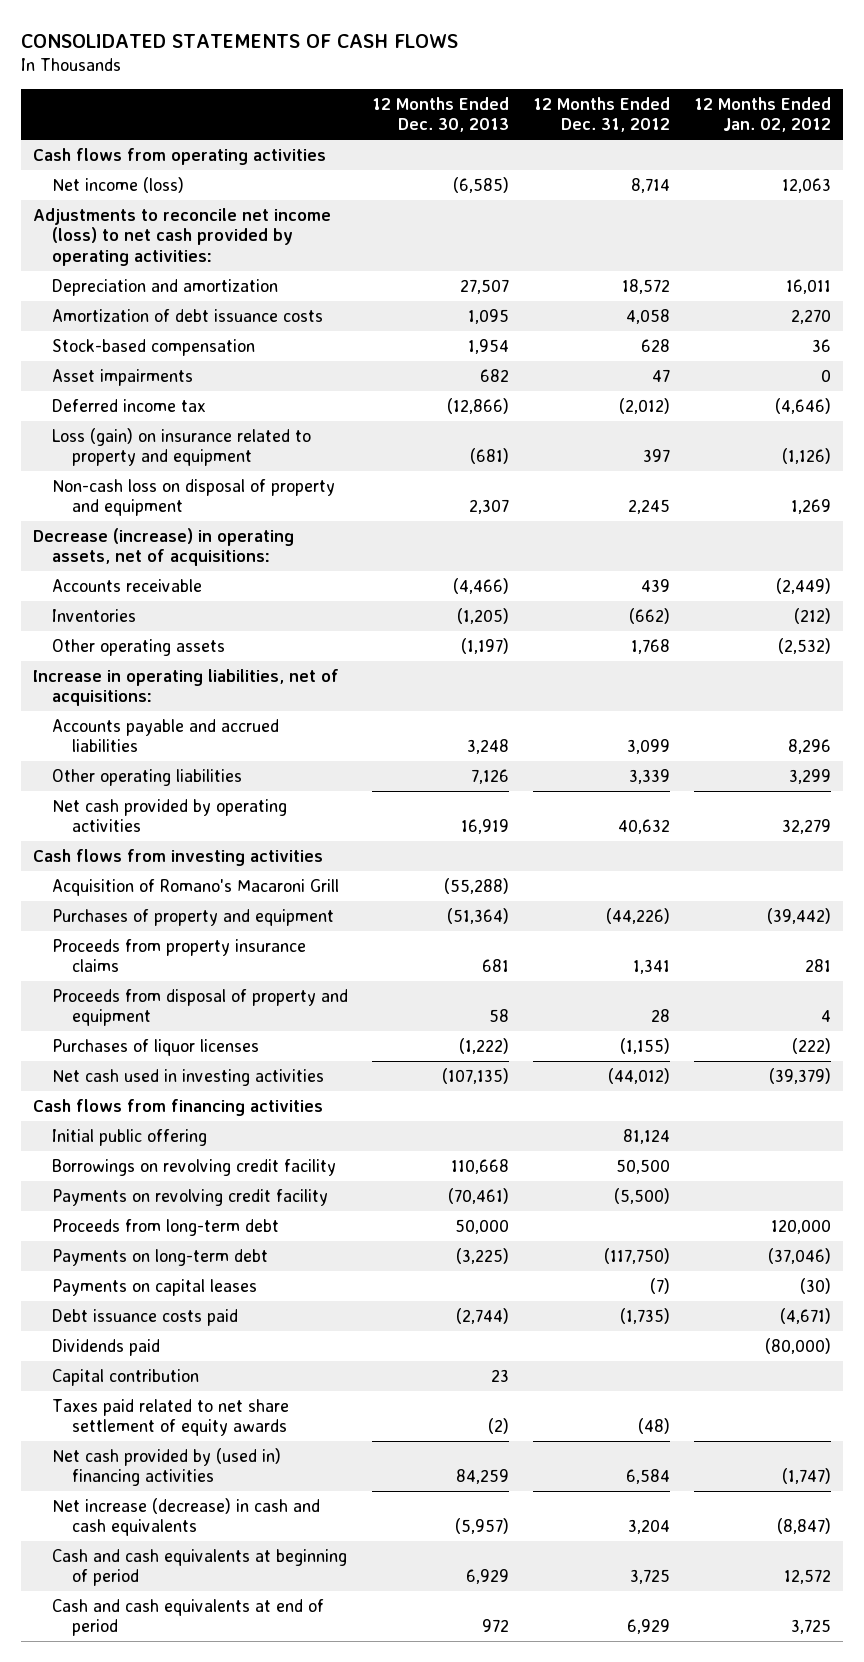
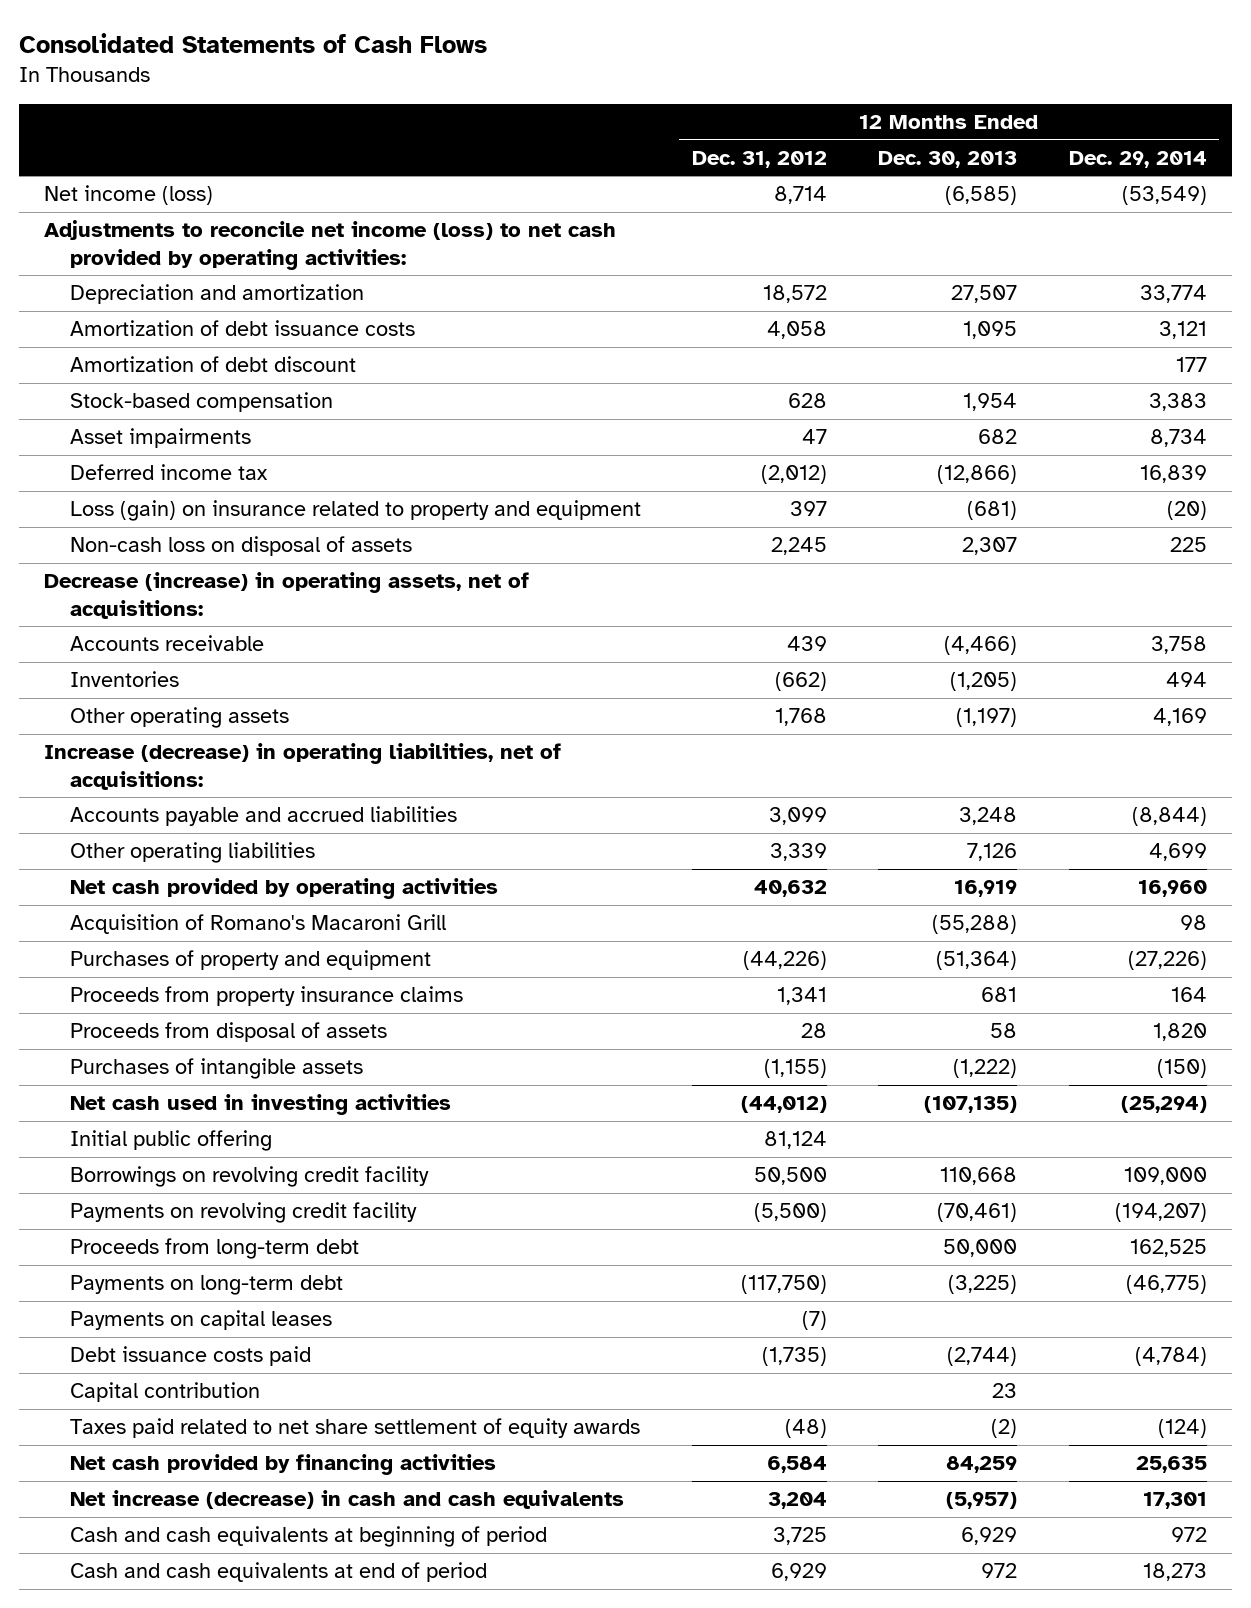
- CONSOLIDATED STATEMENTS OF CASH FLOWS
+ Consolidated Statements of Cash Flows
- | 12 Months Ended Dec. 30, 2013 | 12 Months Ended Dec. 31, 2012 | 12 Months Ended Jan. 02, 2012
+ | 12 Months Ended Dec. 31, 2012 | 12 Months Ended Dec. 30, 2013 | 12 Months Ended Dec. 29, 2014
- Cash flows from operating activities
+ Amortization of debt discount | | | 177
- Non-cash loss on disposal of property and equipment | 2,307 | 2,245 | 1,269
+ Non-cash loss on disposal of assets | 2,245 | 2,307 | 225
- Increase in operating liabilities, net of acquisitions:
+ Increase (decrease) in operating liabilities, net of acquisitions:
- Cash flows from investing activities
- Proceeds from disposal of property and equipment | 58 | 28 | 4
- Purchases of liquor licenses | (1,222) | (1,155) | (222)
+ Proceeds from disposal of assets | 28 | 58 | 1,820
+ Purchases of intangible assets | (1,155) | (1,222) | (150)
- Cash flows from financing activities
- Dividends paid | | | (80,000)
- Net cash provided by (used in) financing activities | 84,259 | 6,584 | (1,747)
+ Net cash provided by financing activities | 6,584 | 84,259 | 25,635

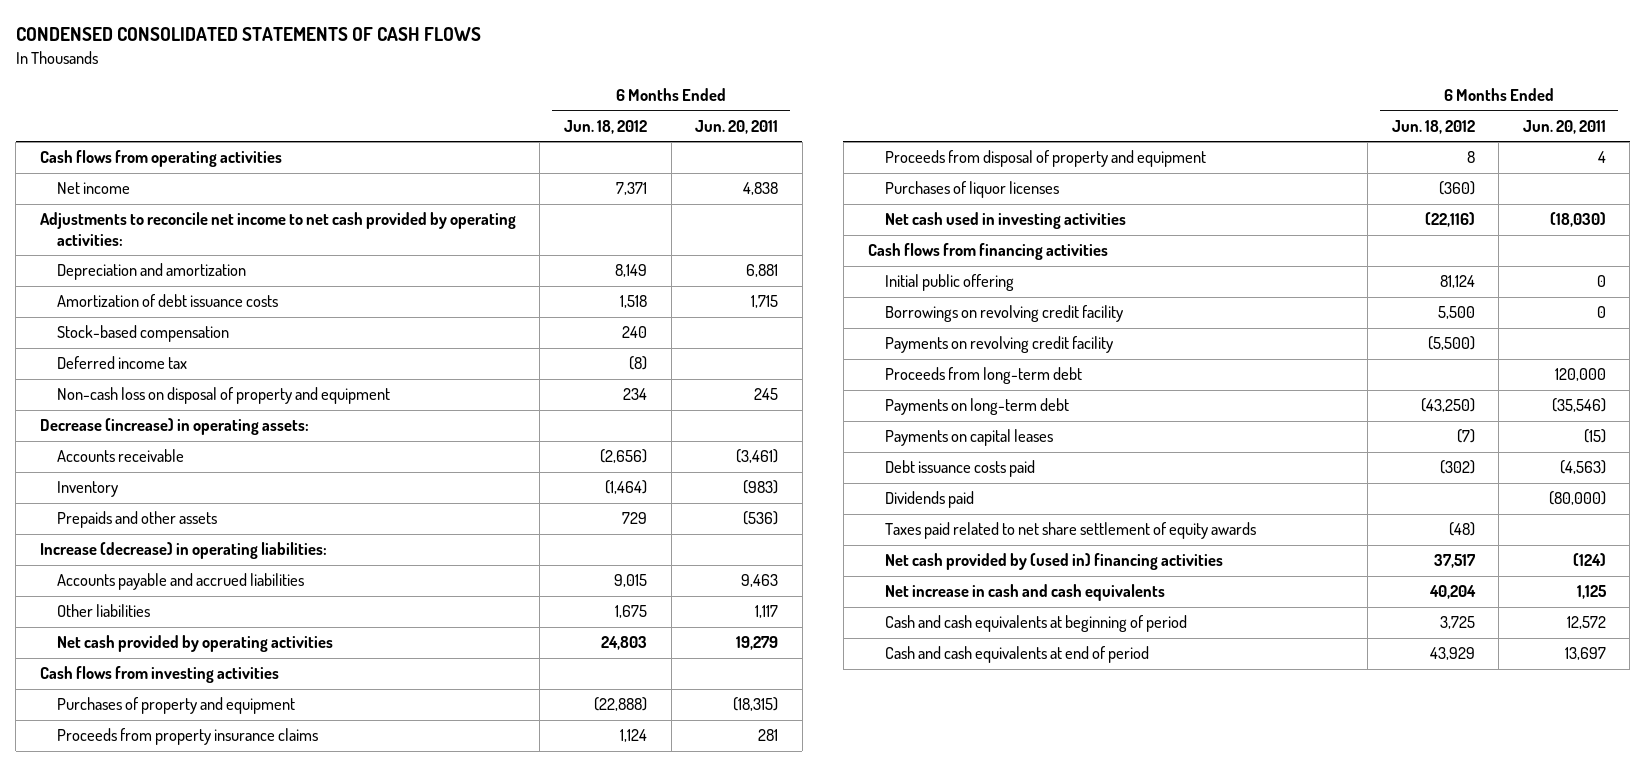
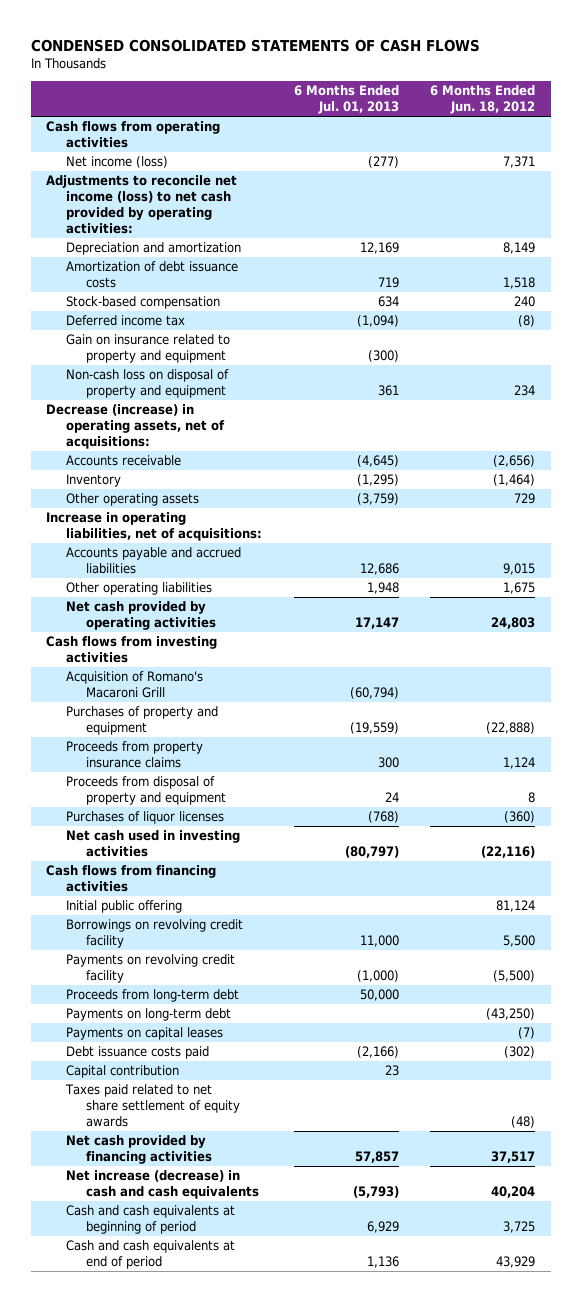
- | 6 Months Ended Jun. 18, 2012 | 6 Months Ended Jun. 20, 2011
+ | 6 Months Ended Jul. 01, 2013 | 6 Months Ended Jun. 18, 2012
- Net income | 7,371 | 4,838
- Adjustments to reconcile net income to net cash provided by operating activities:
+ Net income (loss) | (277) | 7,371
+ Adjustments to reconcile net income (loss) to net cash provided by operating activities:
+ Gain on insurance related to property and equipment | (300) |
- Decrease (increase) in operating assets:
+ Decrease (increase) in operating assets, net of acquisitions:
- Prepaids and other assets | 729 | (536)
- Increase (decrease) in operating liabilities:
+ Other operating assets | (3,759) | 729
+ Increase in operating liabilities, net of acquisitions:
- Other liabilities | 1,675 | 1,117
+ Other operating liabilities | 1,948 | 1,675
+ Acquisition of Romano's Macaroni Grill | (60,794) |
- Dividends paid | | (80,000)
+ Capital contribution | 23 |
- Net cash provided by (used in) financing activities | 37,517 | (124)
- Net increase in cash and cash equivalents | 40,204 | 1,125
+ Net cash provided by financing activities | 57,857 | 37,517
+ Net increase (decrease) in cash and cash equivalents | (5,793) | 40,204

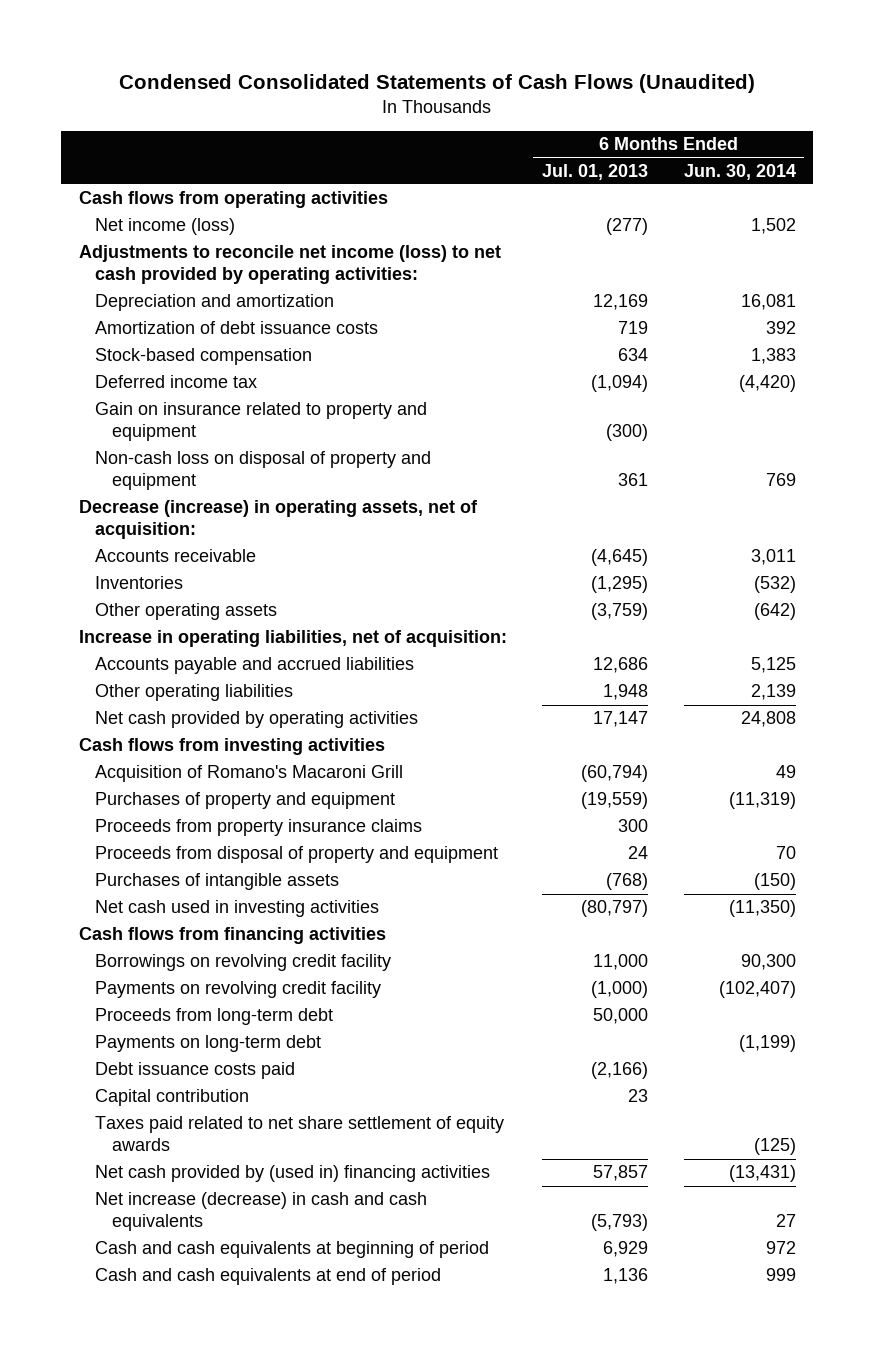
- CONDENSED CONSOLIDATED STATEMENTS OF CASH FLOWS
+ Condensed Consolidated Statements of Cash Flows (Unaudited)
- | 6 Months Ended Jul. 01, 2013 | 6 Months Ended Jun. 18, 2012
+ | 6 Months Ended Jul. 01, 2013 | 6 Months Ended Jun. 30, 2014
- Decrease (increase) in operating assets, net of acquisitions:
+ Decrease (increase) in operating assets, net of acquisition:
- Inventory | (1,295) | (1,464)
+ Inventories | (1,295) | (532)
- Increase in operating liabilities, net of acquisitions:
+ Increase in operating liabilities, net of acquisition:
- Purchases of liquor licenses | (768) | (360)
+ Purchases of intangible assets | (768) | (150)
- Initial public offering | | 81,124
- Payments on capital leases | | (7)
- Net cash provided by financing activities | 57,857 | 37,517
+ Net cash provided by (used in) financing activities | 57,857 | (13,431)

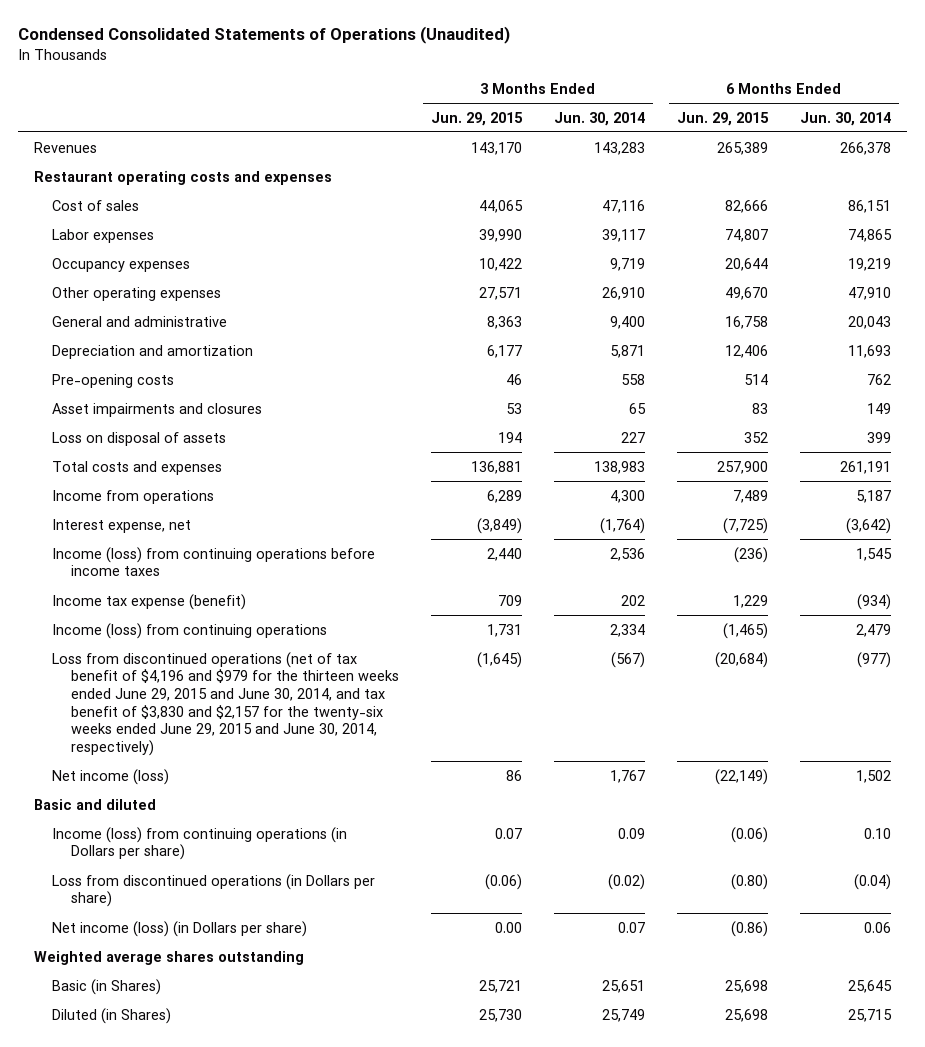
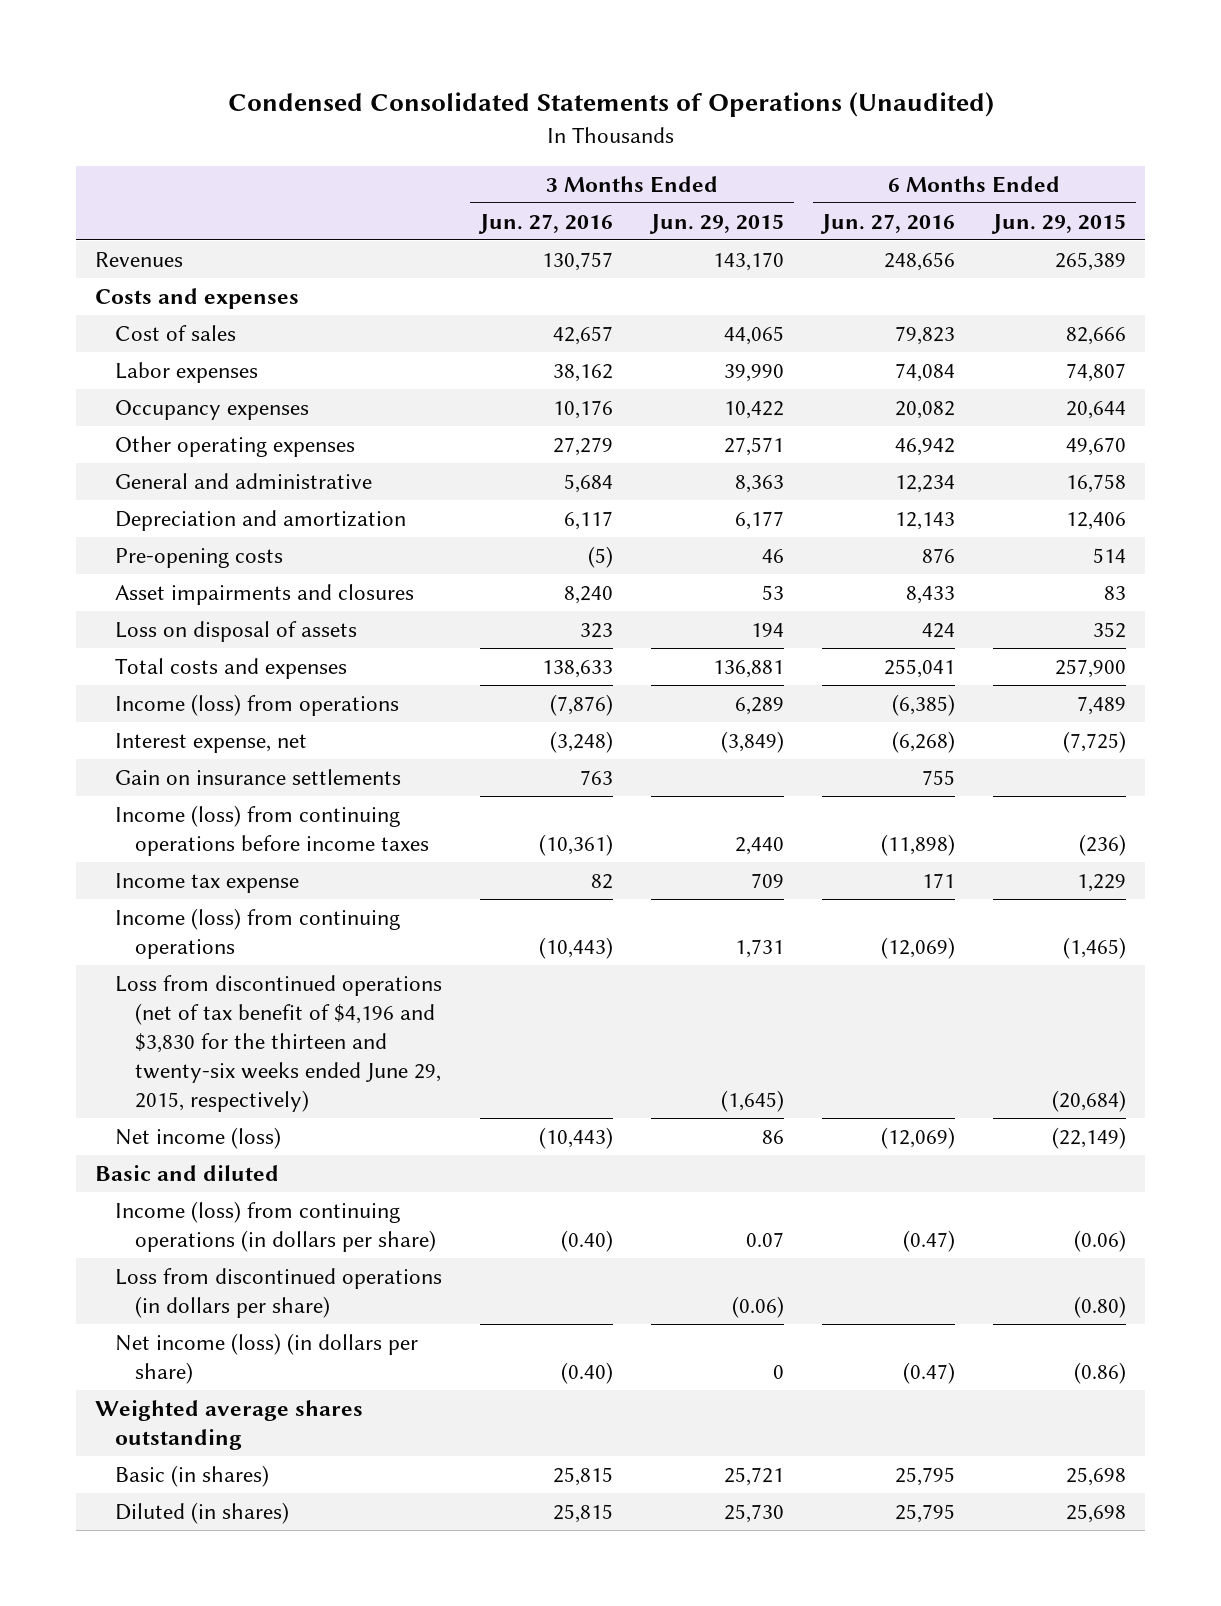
- | 3 Months Ended Jun. 29, 2015 | 3 Months Ended Jun. 30, 2014 | 6 Months Ended Jun. 29, 2015 | 6 Months Ended Jun. 30, 2014
+ | 3 Months Ended Jun. 27, 2016 | 3 Months Ended Jun. 29, 2015 | 6 Months Ended Jun. 27, 2016 | 6 Months Ended Jun. 29, 2015
- Restaurant operating costs and expenses
+ Costs and expenses
- Income from operations | 6,289 | 4,300 | 7,489 | 5,187
+ Income (loss) from operations | (7,876) | 6,289 | (6,385) | 7,489
+ Gain on insurance settlements | 763 | | 755 |
- Income tax expense (benefit) | 709 | 202 | 1,229 | (934)
+ Income tax expense | 82 | 709 | 171 | 1,229
- Loss from discontinued operations (net of tax benefit of $4,196 and $979 for the thirteen weeks ended June 29, 2015 and June 30, 2014, and tax benefit of $3,830 and $2,157 for the twenty-six weeks ended June 29, 2015 and June 30, 2014, respectively) | (1,645) | (567) | (20,684) | (977)
+ Loss from discontinued operations (net of tax benefit of $4,196 and $3,830 for the thirteen and twenty-six weeks ended June 29, 2015, respectively) | | (1,645) | | (20,684)
- Income (loss) from continuing operations (in Dollars per share) | 0.07 | 0.09 | (0.06) | 0.10
- Loss from discontinued operations (in Dollars per share) | (0.06) | (0.02) | (0.80) | (0.04)
- Net income (loss) (in Dollars per share) | 0.00 | 0.07 | (0.86) | 0.06
+ Income (loss) from continuing operations (in dollars per share) | (0.40) | 0.07 | (0.47) | (0.06)
+ Loss from discontinued operations (in dollars per share) | | (0.06) | | (0.80)
+ Net income (loss) (in dollars per share) | (0.40) | 0 | (0.47) | (0.86)
- Basic (in Shares) | 25,721 | 25,651 | 25,698 | 25,645
- Diluted (in Shares) | 25,730 | 25,749 | 25,698 | 25,715
+ Basic (in shares) | 25,815 | 25,721 | 25,795 | 25,698
+ Diluted (in shares) | 25,815 | 25,730 | 25,795 | 25,698

